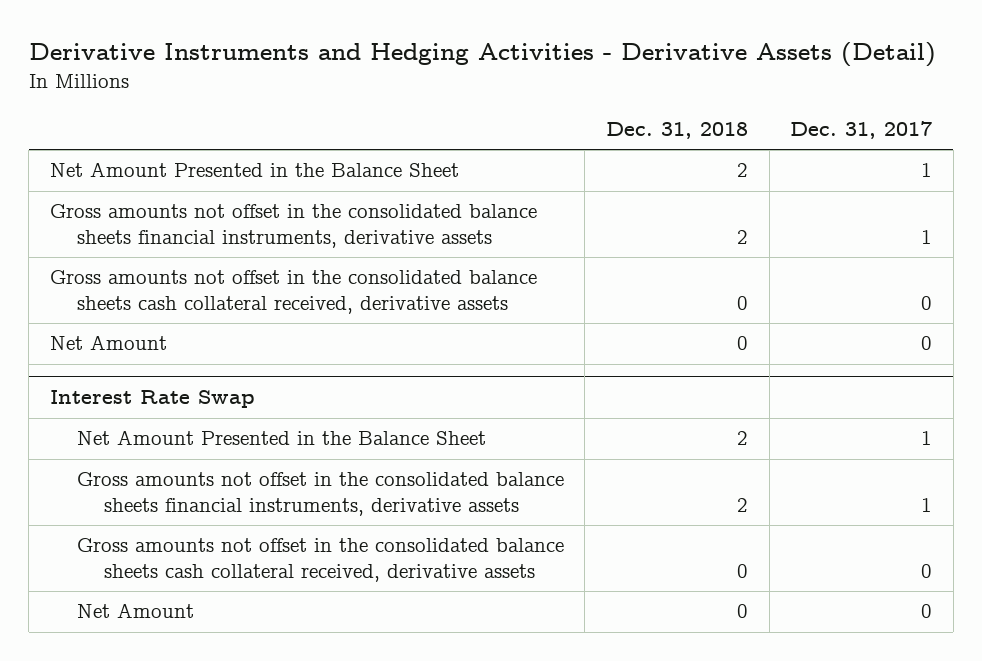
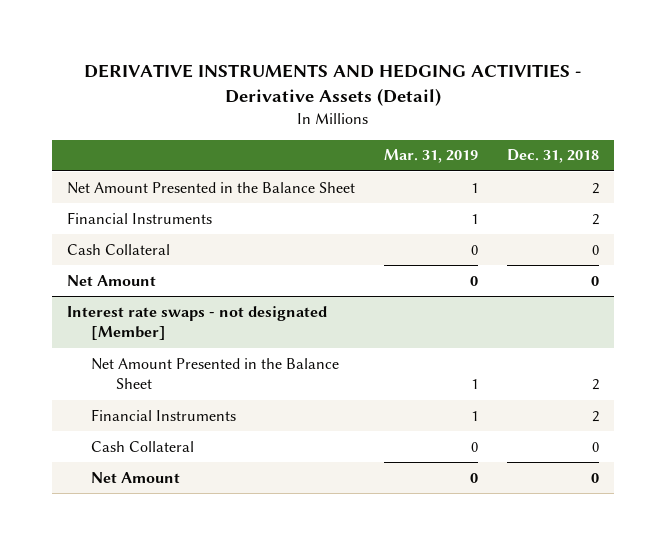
- Derivative Instruments and Hedging Activities - Derivative Assets (Detail)
+ DERIVATIVE INSTRUMENTS AND HEDGING ACTIVITIES - Derivative Assets (Detail)
- | Dec. 31, 2018 | Dec. 31, 2017
+ | Mar. 31, 2019 | Dec. 31, 2018
- Gross amounts not offset in the consolidated balance sheets financial instruments, derivative assets | 2 | 1
- Gross amounts not offset in the consolidated balance sheets cash collateral received, derivative assets | 0 | 0
+ Financial Instruments | 1 | 2
+ Cash Collateral | 0 | 0
- Interest Rate Swap
+ Interest rate swaps - not designated [Member]
- Gross amounts not offset in the consolidated balance sheets financial instruments, derivative assets | 2 | 1
- Gross amounts not offset in the consolidated balance sheets cash collateral received, derivative assets | 0 | 0
+ Financial Instruments | 1 | 2
+ Cash Collateral | 0 | 0

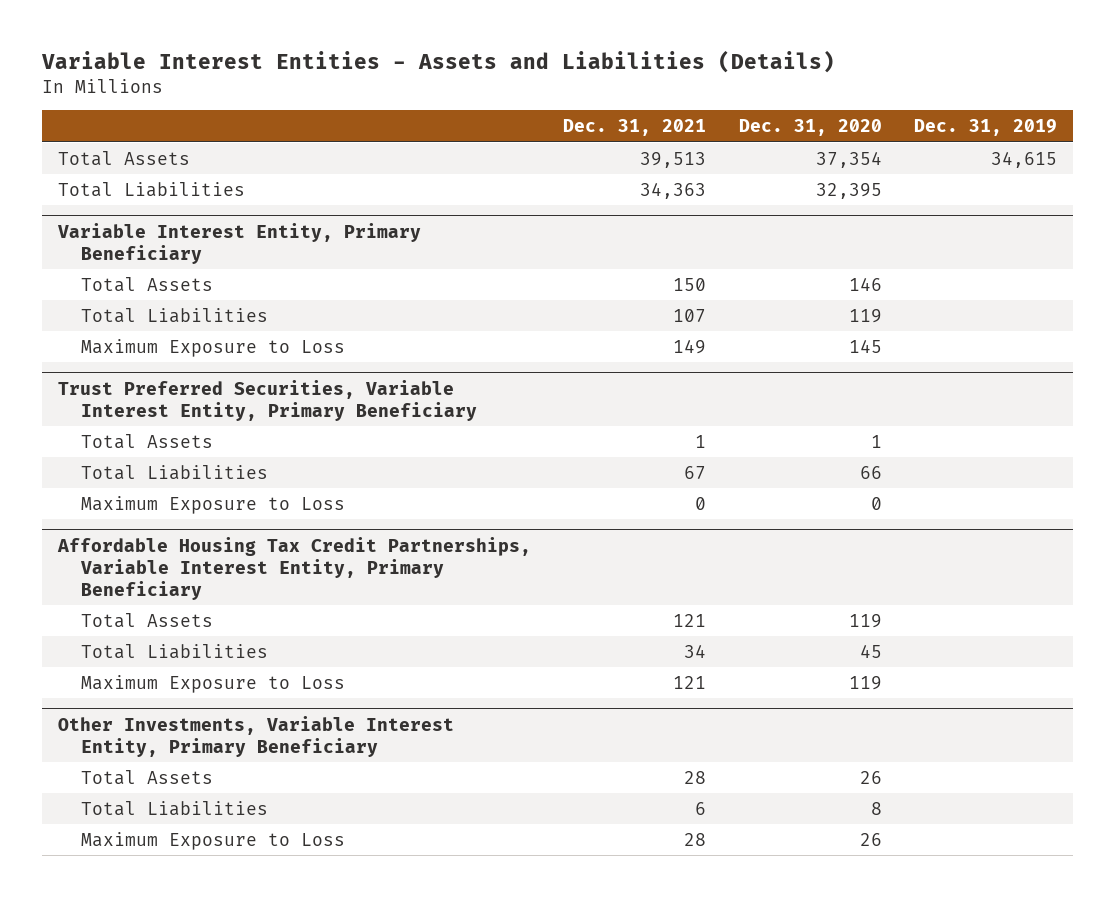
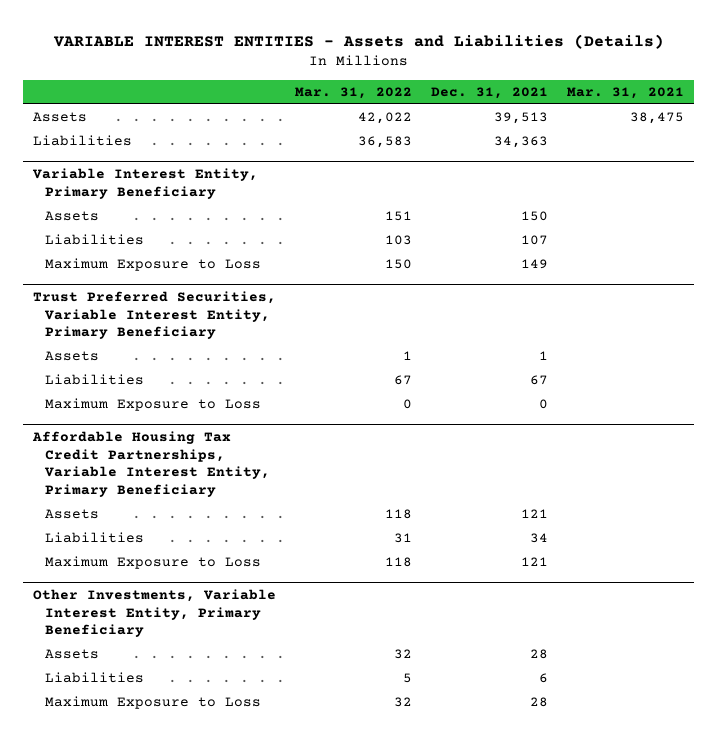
- Variable Interest Entities - Assets and Liabilities (Details)
+ VARIABLE INTEREST ENTITIES - Assets and Liabilities (Details)
- | Dec. 31, 2021 | Dec. 31, 2020 | Dec. 31, 2019
+ | Mar. 31, 2022 | Dec. 31, 2021 | Mar. 31, 2021
- Total Assets | 39,513 | 37,354 | 34,615
- Total Liabilities | 34,363 | 32,395 |
+ Assets | 42,022 | 39,513 | 38,475
+ Liabilities | 36,583 | 34,363 |
@ Variable Interest Entity, Primary Beneficiary
- Total Assets | 150 | 146 |
- Total Liabilities | 107 | 119 |
+ Assets | 151 | 150 |
+ Liabilities | 103 | 107 |
@ Trust Preferred Securities, Variable Interest Entity, Primary Beneficiary
- Total Assets | 1 | 1 |
- Total Liabilities | 67 | 66 |
+ Assets | 1 | 1 |
+ Liabilities | 67 | 67 |
@ Affordable Housing Tax Credit Partnerships, Variable Interest Entity, Primary Beneficiary
- Total Assets | 121 | 119 |
- Total Liabilities | 34 | 45 |
+ Assets | 118 | 121 |
+ Liabilities | 31 | 34 |
@ Other Investments, Variable Interest Entity, Primary Beneficiary
- Total Assets | 28 | 26 |
- Total Liabilities | 6 | 8 |
+ Assets | 32 | 28 |
+ Liabilities | 5 | 6 |

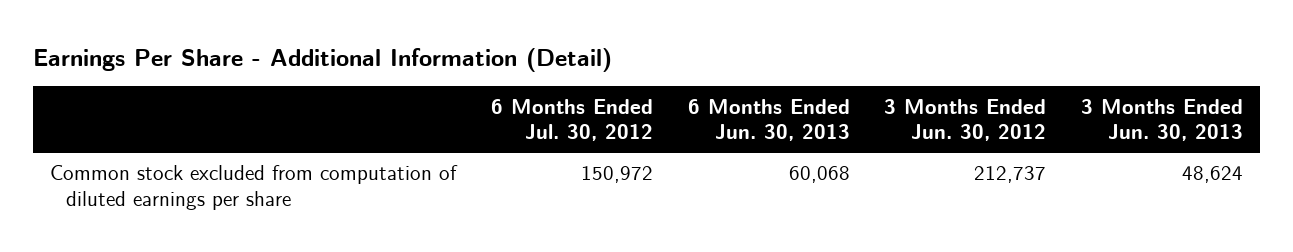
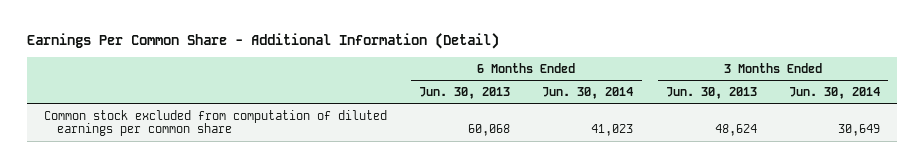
- Earnings Per Share - Additional Information (Detail)
+ Earnings Per Common Share - Additional Information (Detail)
- | 6 Months Ended Jul. 30, 2012 | 6 Months Ended Jun. 30, 2013 | 3 Months Ended Jun. 30, 2012 | 3 Months Ended Jun. 30, 2013
+ | 6 Months Ended Jun. 30, 2013 | 6 Months Ended Jun. 30, 2014 | 3 Months Ended Jun. 30, 2013 | 3 Months Ended Jun. 30, 2014
- Common stock excluded from computation of diluted earnings per share | 150,972 | 60,068 | 212,737 | 48,624
+ Common stock excluded from computation of diluted earnings per common share | 60,068 | 41,023 | 48,624 | 30,649

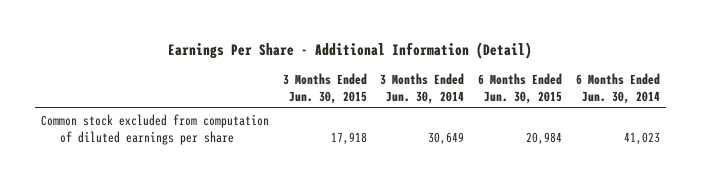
- Earnings Per Common Share - Additional Information (Detail)
+ Earnings Per Share - Additional Information (Detail)
- | 6 Months Ended Jun. 30, 2013 | 6 Months Ended Jun. 30, 2014 | 3 Months Ended Jun. 30, 2013 | 3 Months Ended Jun. 30, 2014
+ | 3 Months Ended Jun. 30, 2015 | 3 Months Ended Jun. 30, 2014 | 6 Months Ended Jun. 30, 2015 | 6 Months Ended Jun. 30, 2014
- Common stock excluded from computation of diluted earnings per common share | 60,068 | 41,023 | 48,624 | 30,649
+ Common stock excluded from computation of diluted earnings per share | 17,918 | 30,649 | 20,984 | 41,023

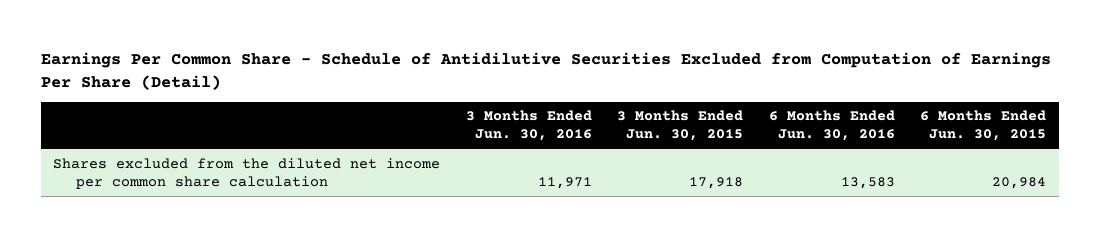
- Earnings Per Share - Additional Information (Detail)
+ Earnings Per Common Share - Schedule of Antidilutive Securities Excluded from Computation of Earnings Per Share (Detail)
- | 3 Months Ended Jun. 30, 2015 | 3 Months Ended Jun. 30, 2014 | 6 Months Ended Jun. 30, 2015 | 6 Months Ended Jun. 30, 2014
+ | 3 Months Ended Jun. 30, 2016 | 3 Months Ended Jun. 30, 2015 | 6 Months Ended Jun. 30, 2016 | 6 Months Ended Jun. 30, 2015
- Common stock excluded from computation of diluted earnings per share | 17,918 | 30,649 | 20,984 | 41,023
+ Shares excluded from the diluted net income per common share calculation | 11,971 | 17,918 | 13,583 | 20,984

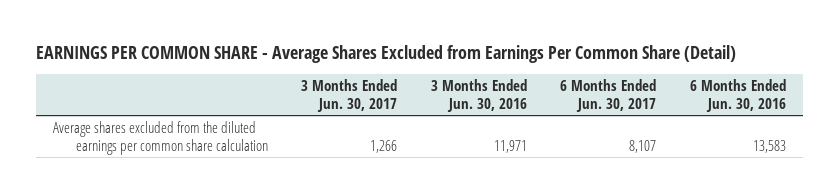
- Earnings Per Common Share - Schedule of Antidilutive Securities Excluded from Computation of Earnings Per Share (Detail)
+ EARNINGS PER COMMON SHARE - Average Shares Excluded from Earnings Per Common Share (Detail)
- | 3 Months Ended Jun. 30, 2016 | 3 Months Ended Jun. 30, 2015 | 6 Months Ended Jun. 30, 2016 | 6 Months Ended Jun. 30, 2015
+ | 3 Months Ended Jun. 30, 2017 | 3 Months Ended Jun. 30, 2016 | 6 Months Ended Jun. 30, 2017 | 6 Months Ended Jun. 30, 2016
- Shares excluded from the diluted net income per common share calculation | 11,971 | 17,918 | 13,583 | 20,984
+ Average shares excluded from the diluted earnings per common share calculation | 1,266 | 11,971 | 8,107 | 13,583

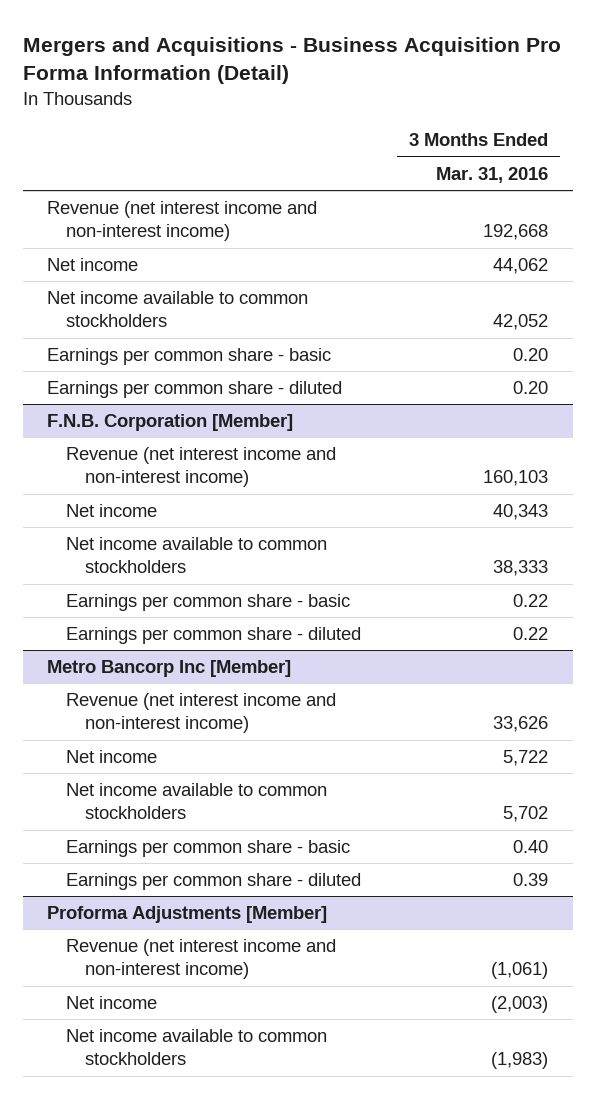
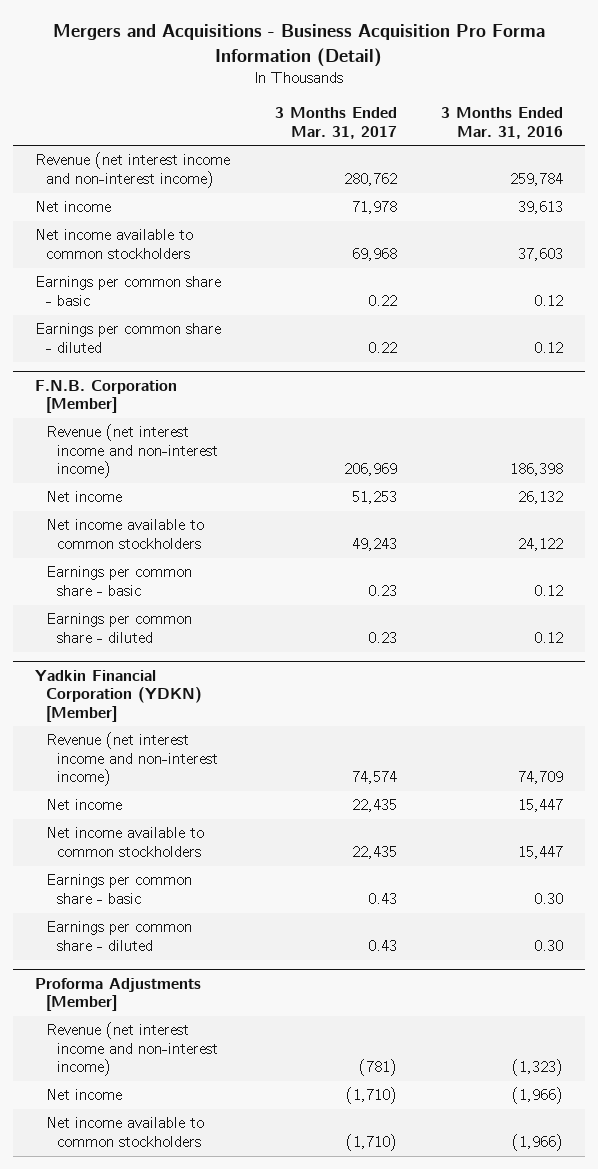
- | 3 Months Ended Mar. 31, 2016
+ | 3 Months Ended Mar. 31, 2017 | 3 Months Ended Mar. 31, 2016
- Revenue (net interest income and non-interest income) | 192,668
- Net income | 44,062
- Net income available to common stockholders | 42,052
- Earnings per common share - basic | 0.20
- Earnings per common share - diluted | 0.20
+ Revenue (net interest income and non-interest income) | 280,762 | 259,784
+ Net income | 71,978 | 39,613
+ Net income available to common stockholders | 69,968 | 37,603
+ Earnings per common share - basic | 0.22 | 0.12
+ Earnings per common share - diluted | 0.22 | 0.12
@ F.N.B. Corporation [Member]
- Revenue (net interest income and non-interest income) | 160,103
- Net income | 40,343
- Net income available to common stockholders | 38,333
- Earnings per common share - basic | 0.22
- Earnings per common share - diluted | 0.22
- Metro Bancorp Inc [Member]
- Revenue (net interest income and non-interest income) | 33,626
- Net income | 5,722
- Net income available to common stockholders | 5,702
- Earnings per common share - basic | 0.40
- Earnings per common share - diluted | 0.39
@ F.N.B. Corporation [Member]
+ Revenue (net interest income and non-interest income) | 206,969 | 186,398
+ Net income | 51,253 | 26,132
+ Net income available to common stockholders | 49,243 | 24,122
+ Earnings per common share - basic | 0.23 | 0.12
+ Earnings per common share - diluted | 0.23 | 0.12
+ Yadkin Financial Corporation (YDKN) [Member]
+ Revenue (net interest income and non-interest income) | 74,574 | 74,709
+ Net income | 22,435 | 15,447
+ Net income available to common stockholders | 22,435 | 15,447
+ Earnings per common share - basic | 0.43 | 0.30
+ Earnings per common share - diluted | 0.43 | 0.30
@ Proforma Adjustments [Member]
- Revenue (net interest income and non-interest income) | (1,061)
- Net income | (2,003)
- Net income available to common stockholders | (1,983)
+ Revenue (net interest income and non-interest income) | (781) | (1,323)
+ Net income | (1,710) | (1,966)
+ Net income available to common stockholders | (1,710) | (1,966)

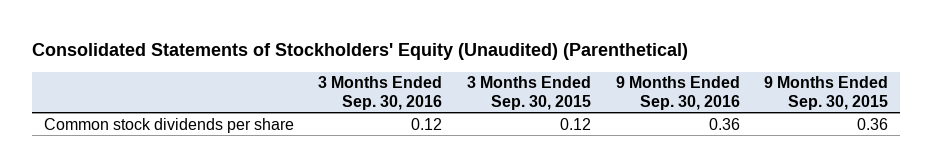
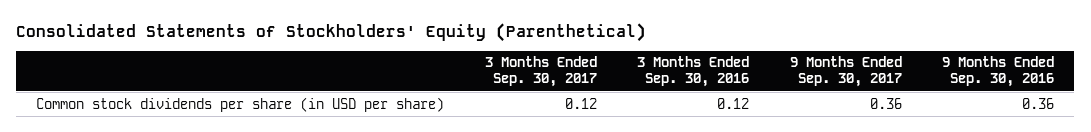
- Consolidated Statements of Stockholders' Equity (Unaudited) (Parenthetical)
+ Consolidated Statements of Stockholders' Equity (Parenthetical)
- | 3 Months Ended Sep. 30, 2016 | 3 Months Ended Sep. 30, 2015 | 9 Months Ended Sep. 30, 2016 | 9 Months Ended Sep. 30, 2015
+ | 3 Months Ended Sep. 30, 2017 | 3 Months Ended Sep. 30, 2016 | 9 Months Ended Sep. 30, 2017 | 9 Months Ended Sep. 30, 2016
- Common stock dividends per share | 0.12 | 0.12 | 0.36 | 0.36
+ Common stock dividends per share (in USD per share) | 0.12 | 0.12 | 0.36 | 0.36

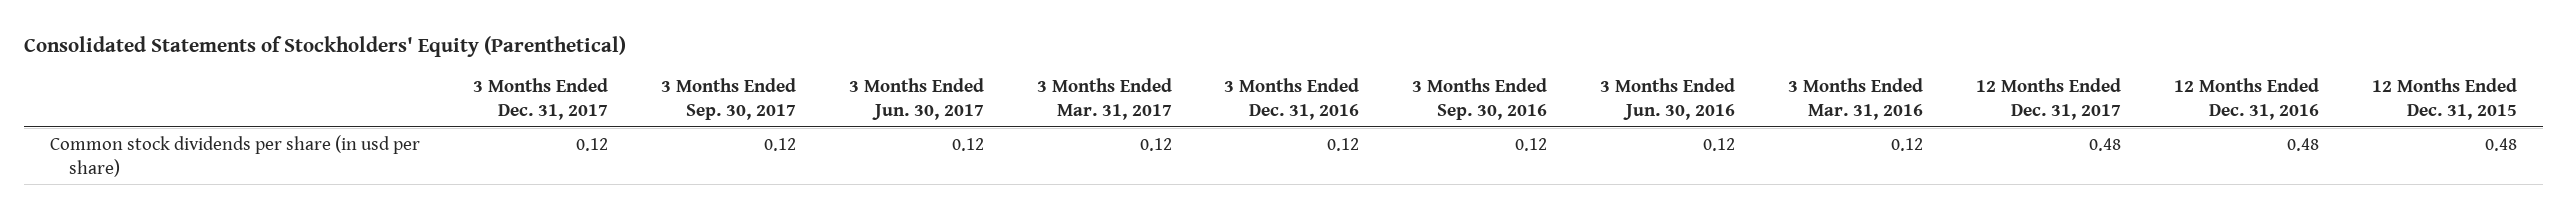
- | 3 Months Ended Sep. 30, 2017 | 3 Months Ended Sep. 30, 2016 | 9 Months Ended Sep. 30, 2017 | 9 Months Ended Sep. 30, 2016
+ | 3 Months Ended Dec. 31, 2017 | 3 Months Ended Sep. 30, 2017 | 3 Months Ended Jun. 30, 2017 | 3 Months Ended Mar. 31, 2017 | 3 Months Ended Dec. 31, 2016 | 3 Months Ended Sep. 30, 2016 | 3 Months Ended Jun. 30, 2016 | 3 Months Ended Mar. 31, 2016 | 12 Months Ended Dec. 31, 2017 | 12 Months Ended Dec. 31, 2016 | 12 Months Ended Dec. 31, 2015
- Common stock dividends per share (in USD per share) | 0.12 | 0.12 | 0.36 | 0.36
+ Common stock dividends per share (in usd per share) | 0.12 | 0.12 | 0.12 | 0.12 | 0.12 | 0.12 | 0.12 | 0.12 | 0.48 | 0.48 | 0.48

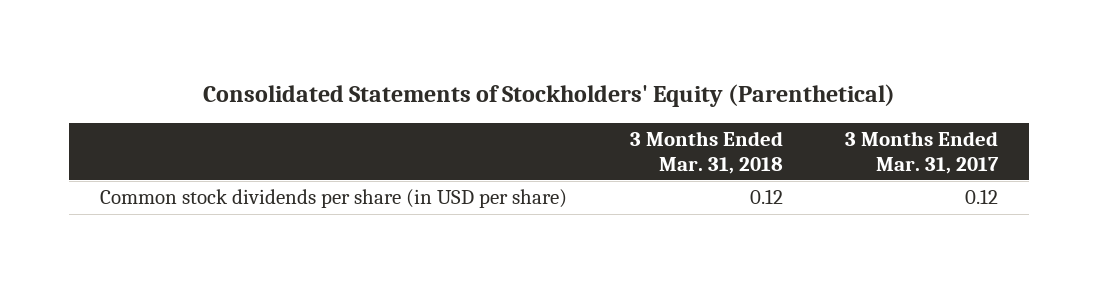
- | 3 Months Ended Dec. 31, 2017 | 3 Months Ended Sep. 30, 2017 | 3 Months Ended Jun. 30, 2017 | 3 Months Ended Mar. 31, 2017 | 3 Months Ended Dec. 31, 2016 | 3 Months Ended Sep. 30, 2016 | 3 Months Ended Jun. 30, 2016 | 3 Months Ended Mar. 31, 2016 | 12 Months Ended Dec. 31, 2017 | 12 Months Ended Dec. 31, 2016 | 12 Months Ended Dec. 31, 2015
+ | 3 Months Ended Mar. 31, 2018 | 3 Months Ended Mar. 31, 2017
- Common stock dividends per share (in usd per share) | 0.12 | 0.12 | 0.12 | 0.12 | 0.12 | 0.12 | 0.12 | 0.12 | 0.48 | 0.48 | 0.48
+ Common stock dividends per share (in USD per share) | 0.12 | 0.12

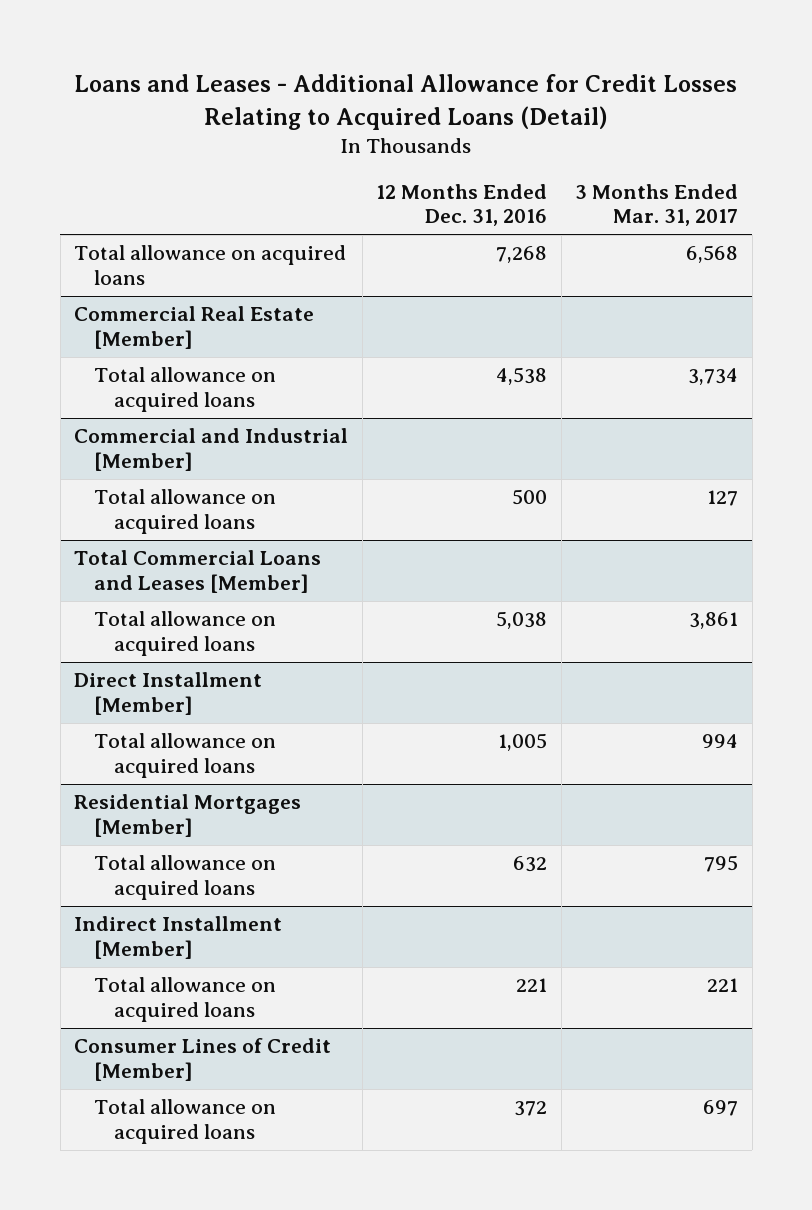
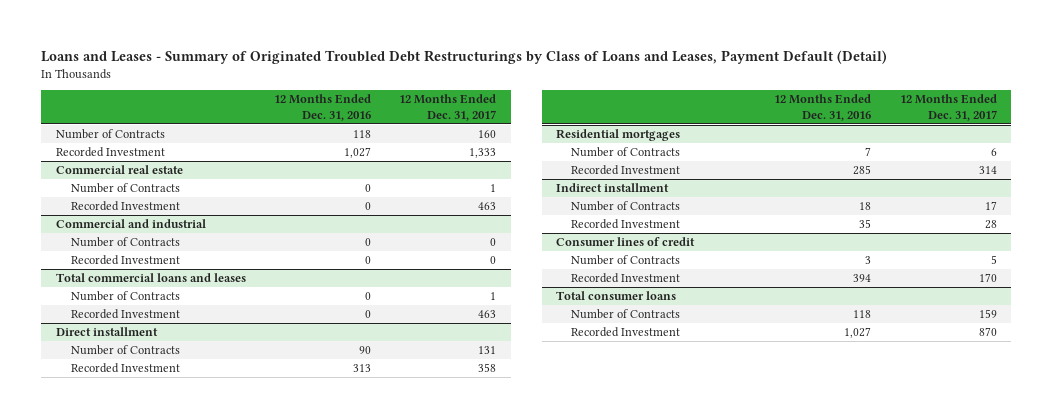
- Loans and Leases - Additional Allowance for Credit Losses Relating to Acquired Loans (Detail)
+ Loans and Leases - Summary of Originated Troubled Debt Restructurings by Class of Loans and Leases, Payment Default (Detail)
- | 12 Months Ended Dec. 31, 2016 | 3 Months Ended Mar. 31, 2017
+ | 12 Months Ended Dec. 31, 2016 | 12 Months Ended Dec. 31, 2017
- Total allowance on acquired loans | 7,268 | 6,568
- Commercial Real Estate [Member]
- Total allowance on acquired loans | 4,538 | 3,734
- Commercial and Industrial [Member]
- Total allowance on acquired loans | 500 | 127
- Total Commercial Loans and Leases [Member]
- Total allowance on acquired loans | 5,038 | 3,861
- Direct Installment [Member]
- Total allowance on acquired loans | 1,005 | 994
- Residential Mortgages [Member]
- Total allowance on acquired loans | 632 | 795
- Indirect Installment [Member]
- Total allowance on acquired loans | 221 | 221
- Consumer Lines of Credit [Member]
- Total allowance on acquired loans | 372 | 697
+ Number of Contracts | 118 | 160
+ Recorded Investment | 1,027 | 1,333
+ Commercial real estate
+ Number of Contracts | 0 | 1
+ Recorded Investment | 0 | 463
+ Commercial and industrial
+ Number of Contracts | 0 | 0
+ Recorded Investment | 0 | 0
+ Total commercial loans and leases
+ Number of Contracts | 0 | 1
+ Recorded Investment | 0 | 463
+ Direct installment
+ Number of Contracts | 90 | 131
+ Recorded Investment | 313 | 358
+ Residential mortgages
+ Number of Contracts | 7 | 6
+ Recorded Investment | 285 | 314
+ Indirect installment
+ Number of Contracts | 18 | 17
+ Recorded Investment | 35 | 28
+ Consumer lines of credit
+ Number of Contracts | 3 | 5
+ Recorded Investment | 394 | 170
+ Total consumer loans
+ Number of Contracts | 118 | 159
+ Recorded Investment | 1,027 | 870

